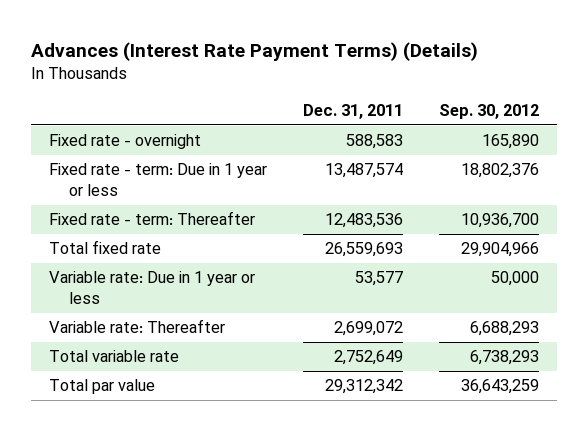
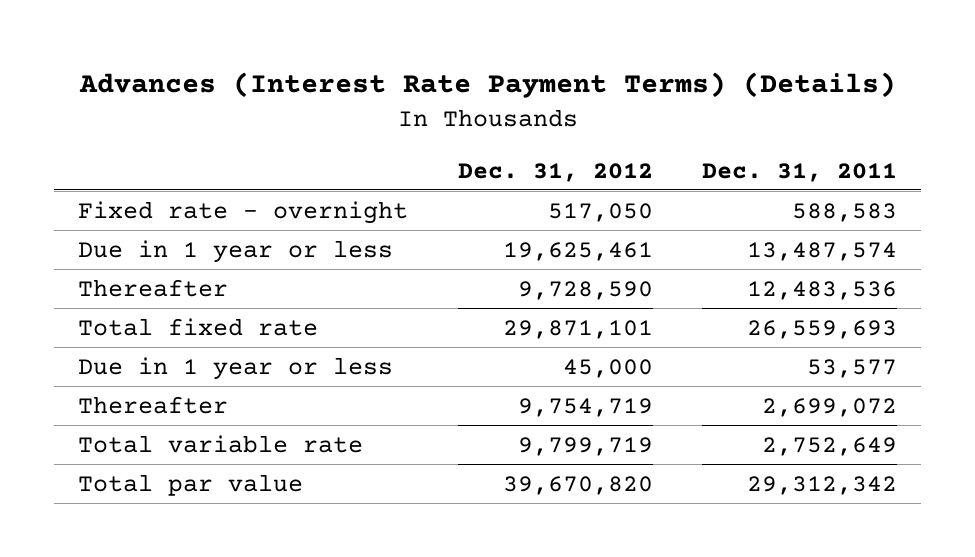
- | Dec. 31, 2011 | Sep. 30, 2012
+ | Dec. 31, 2012 | Dec. 31, 2011
- Fixed rate - term: Due in 1 year or less | 13,487,574 | 18,802,376
- Fixed rate - term: Thereafter | 12,483,536 | 10,936,700
+ Due in 1 year or less | 19,625,461 | 13,487,574
+ Thereafter | 9,728,590 | 12,483,536
- Variable rate: Due in 1 year or less | 53,577 | 50,000
- Variable rate: Thereafter | 2,699,072 | 6,688,293
+ Due in 1 year or less | 45,000 | 53,577
+ Thereafter | 9,754,719 | 2,699,072

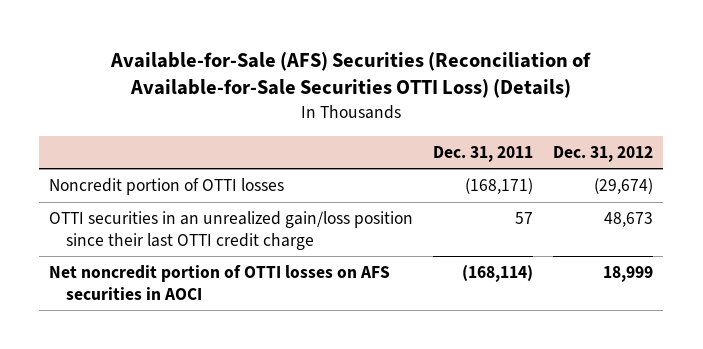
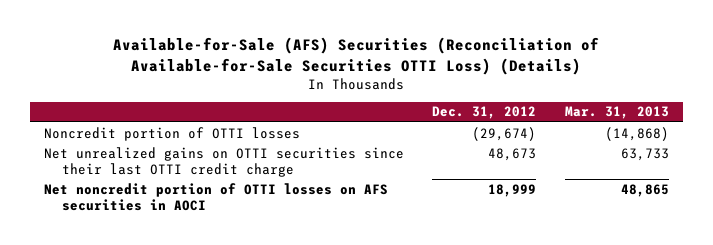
- | Dec. 31, 2011 | Dec. 31, 2012
+ | Dec. 31, 2012 | Mar. 31, 2013
- OTTI securities in an unrealized gain/loss position since their last OTTI credit charge | 57 | 48,673
+ Net unrealized gains on OTTI securities since their last OTTI credit charge | 48,673 | 63,733

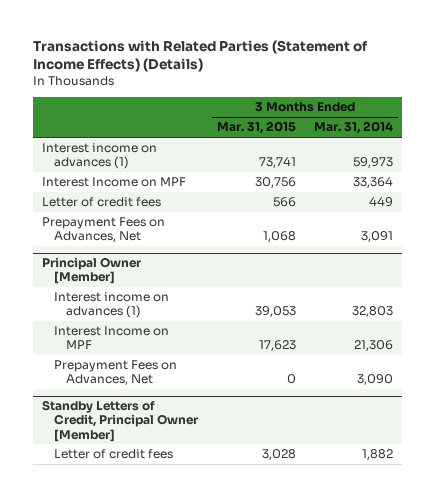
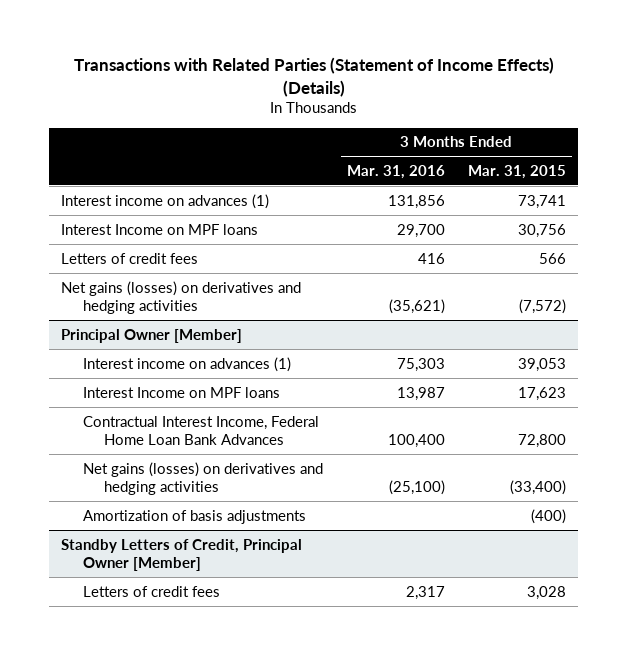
- | 3 Months Ended Mar. 31, 2015 | 3 Months Ended Mar. 31, 2014
+ | 3 Months Ended Mar. 31, 2016 | 3 Months Ended Mar. 31, 2015
- Interest Income on MPF | 30,756 | 33,364
- Letter of credit fees | 566 | 449
- Prepayment Fees on Advances, Net | 1,068 | 3,091
+ Interest Income on MPF loans | 29,700 | 30,756
+ Letters of credit fees | 416 | 566
+ Net gains (losses) on derivatives and hedging activities | (35,621) | (7,572)
@ Principal Owner [Member]
- Interest Income on MPF | 17,623 | 21,306
- Prepayment Fees on Advances, Net | 0 | 3,090
+ Interest Income on MPF loans | 13,987 | 17,623
+ Contractual Interest Income, Federal Home Loan Bank Advances | 100,400 | 72,800
+ Net gains (losses) on derivatives and hedging activities | (25,100) | (33,400)
+ Amortization of basis adjustments | | (400)
@ Standby Letters of Credit, Principal Owner [Member]
- Letter of credit fees | 3,028 | 1,882
+ Letters of credit fees | 2,317 | 3,028

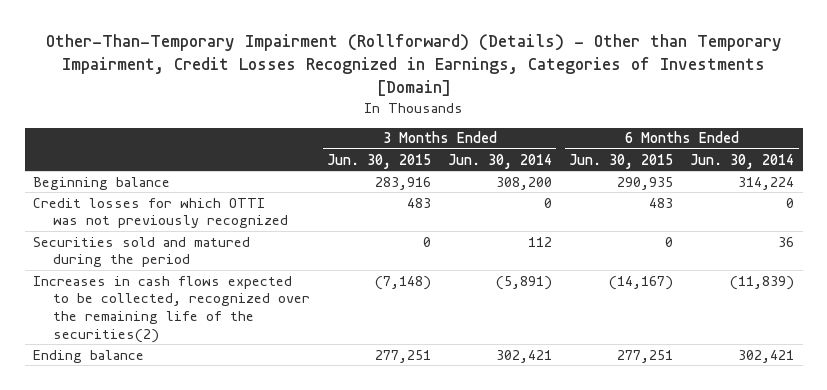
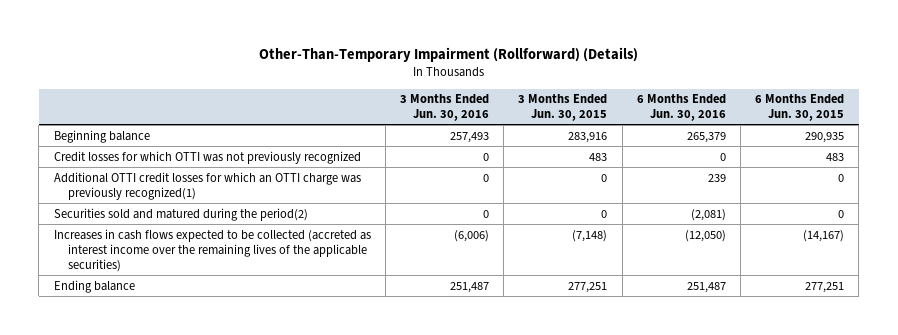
- Other-Than-Temporary Impairment (Rollforward) (Details) - Other than Temporary Impairment, Credit Losses Recognized in Earnings, Categories of Investments [Domain]
+ Other-Than-Temporary Impairment (Rollforward) (Details)
- | 3 Months Ended Jun. 30, 2015 | 3 Months Ended Jun. 30, 2014 | 6 Months Ended Jun. 30, 2015 | 6 Months Ended Jun. 30, 2014
+ | 3 Months Ended Jun. 30, 2016 | 3 Months Ended Jun. 30, 2015 | 6 Months Ended Jun. 30, 2016 | 6 Months Ended Jun. 30, 2015
- Securities sold and matured during the period | 0 | 112 | 0 | 36
- Increases in cash flows expected to be collected, recognized over the remaining life of the securities(2) | (7,148) | (5,891) | (14,167) | (11,839)
+ Additional OTTI credit losses for which an OTTI charge was previously recognized(1) | 0 | 0 | 239 | 0
+ Securities sold and matured during the period(2) | 0 | 0 | (2,081) | 0
+ Increases in cash flows expected to be collected (accreted as interest income over the remaining lives of the applicable securities) | (6,006) | (7,148) | (12,050) | (14,167)

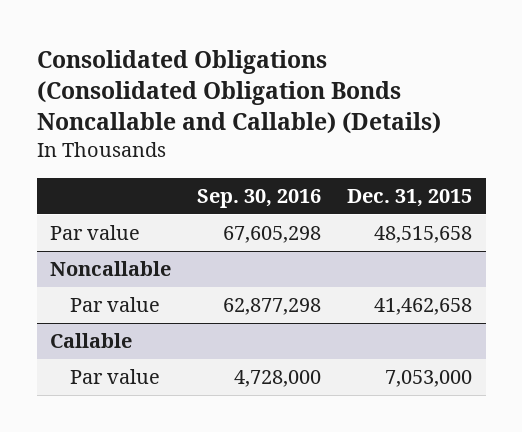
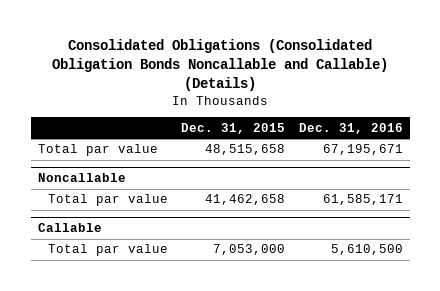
- | Sep. 30, 2016 | Dec. 31, 2015
+ | Dec. 31, 2015 | Dec. 31, 2016
- Par value | 67,605,298 | 48,515,658
+ Total par value | 48,515,658 | 67,195,671
@ Noncallable
- Par value | 62,877,298 | 41,462,658
+ Total par value | 41,462,658 | 61,585,171
@ Callable
- Par value | 4,728,000 | 7,053,000
+ Total par value | 7,053,000 | 5,610,500

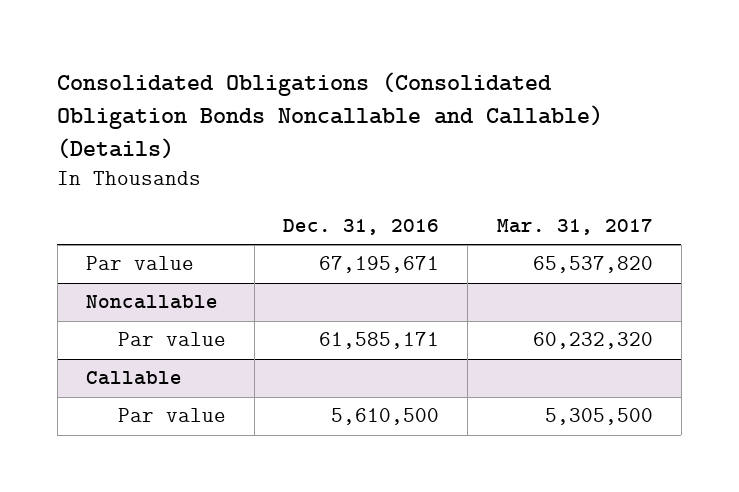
- | Dec. 31, 2015 | Dec. 31, 2016
+ | Dec. 31, 2016 | Mar. 31, 2017
- Total par value | 48,515,658 | 67,195,671
+ Par value | 67,195,671 | 65,537,820
@ Noncallable
- Total par value | 41,462,658 | 61,585,171
+ Par value | 61,585,171 | 60,232,320
@ Callable
- Total par value | 7,053,000 | 5,610,500
+ Par value | 5,610,500 | 5,305,500

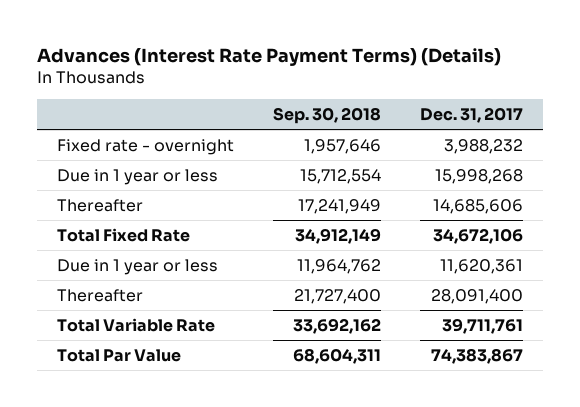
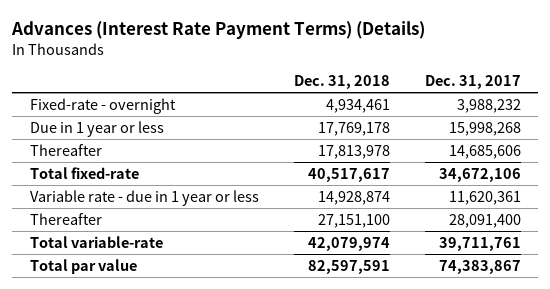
- | Sep. 30, 2018 | Dec. 31, 2017
+ | Dec. 31, 2018 | Dec. 31, 2017
- Fixed rate - overnight | 1,957,646 | 3,988,232
+ Fixed-rate - overnight | 4,934,461 | 3,988,232
- Total Fixed Rate | 34,912,149 | 34,672,106
- Due in 1 year or less | 11,964,762 | 11,620,361
+ Total fixed-rate | 40,517,617 | 34,672,106
+ Variable rate - due in 1 year or less | 14,928,874 | 11,620,361
- Total Variable Rate | 33,692,162 | 39,711,761
- Total Par Value | 68,604,311 | 74,383,867
+ Total variable-rate | 42,079,974 | 39,711,761
+ Total par value | 82,597,591 | 74,383,867

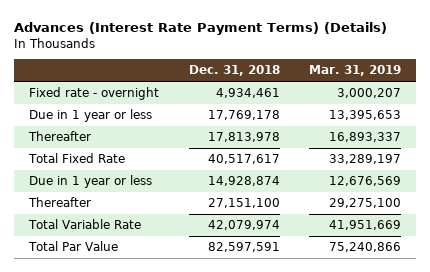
- | Dec. 31, 2018 | Dec. 31, 2017
+ | Dec. 31, 2018 | Mar. 31, 2019
- Fixed-rate - overnight | 4,934,461 | 3,988,232
+ Fixed rate - overnight | 4,934,461 | 3,000,207
- Total fixed-rate | 40,517,617 | 34,672,106
- Variable rate - due in 1 year or less | 14,928,874 | 11,620,361
+ Total Fixed Rate | 40,517,617 | 33,289,197
+ Due in 1 year or less | 14,928,874 | 12,676,569
- Total variable-rate | 42,079,974 | 39,711,761
- Total par value | 82,597,591 | 74,383,867
+ Total Variable Rate | 42,079,974 | 41,951,669
+ Total Par Value | 82,597,591 | 75,240,866

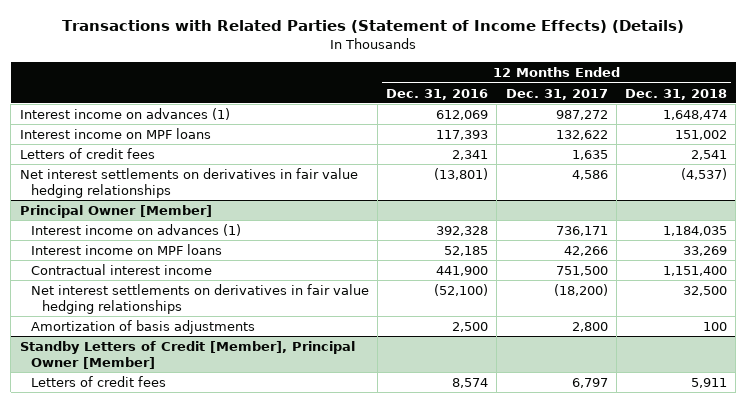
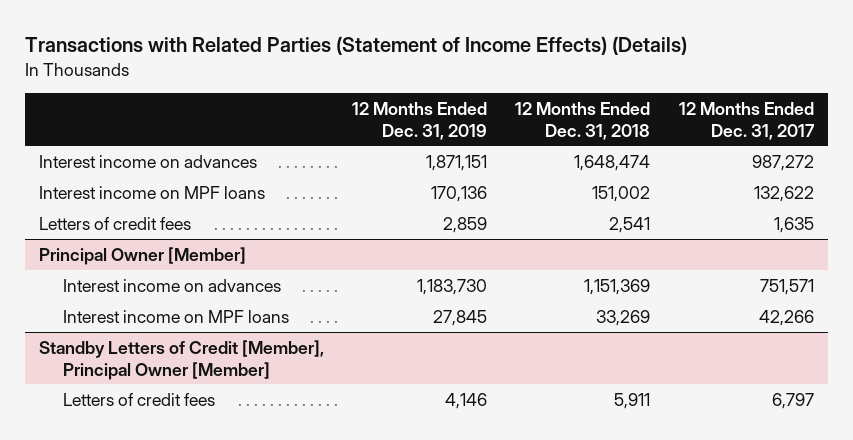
- | 12 Months Ended Dec. 31, 2016 | 12 Months Ended Dec. 31, 2017 | 12 Months Ended Dec. 31, 2018
+ | 12 Months Ended Dec. 31, 2019 | 12 Months Ended Dec. 31, 2018 | 12 Months Ended Dec. 31, 2017
- Interest income on advances (1) | 612,069 | 987,272 | 1,648,474
+ Interest income on advances | 1,871,151 | 1,648,474 | 987,272
- Net interest settlements on derivatives in fair value hedging relationships | (13,801) | 4,586 | (4,537)
@ Principal Owner [Member]
- Interest income on advances (1) | 392,328 | 736,171 | 1,184,035
+ Interest income on advances | 1,183,730 | 1,151,369 | 751,571
- Contractual interest income | 441,900 | 751,500 | 1,151,400
- Net interest settlements on derivatives in fair value hedging relationships | (52,100) | (18,200) | 32,500
- Amortization of basis adjustments | 2,500 | 2,800 | 100

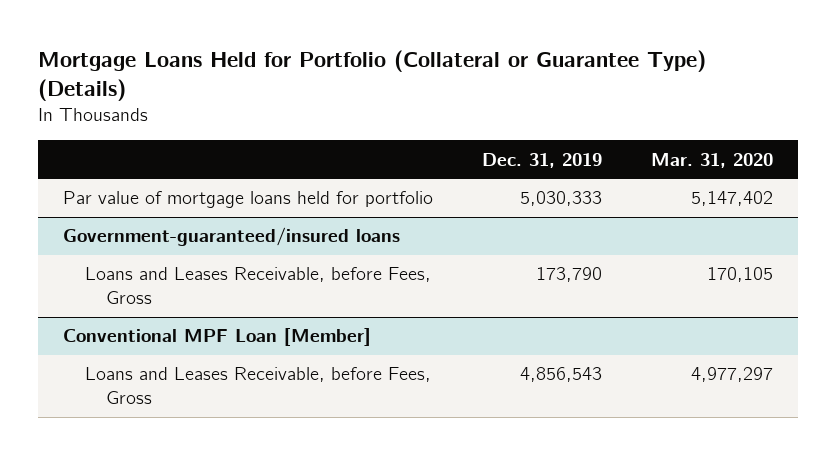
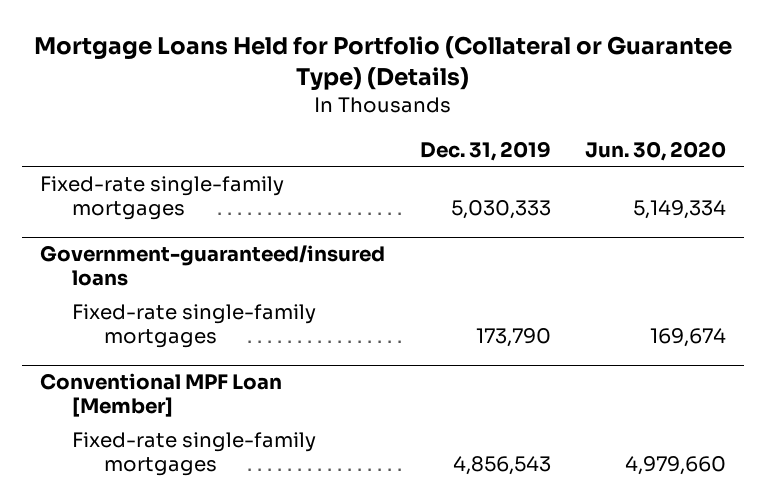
- | Dec. 31, 2019 | Mar. 31, 2020
+ | Dec. 31, 2019 | Jun. 30, 2020
- Par value of mortgage loans held for portfolio | 5,030,333 | 5,147,402
+ Fixed-rate single-family mortgages | 5,030,333 | 5,149,334
@ Government-guaranteed/insured loans
- Loans and Leases Receivable, before Fees, Gross | 173,790 | 170,105
+ Fixed-rate single-family mortgages | 173,790 | 169,674
@ Conventional MPF Loan [Member]
- Loans and Leases Receivable, before Fees, Gross | 4,856,543 | 4,977,297
+ Fixed-rate single-family mortgages | 4,856,543 | 4,979,660

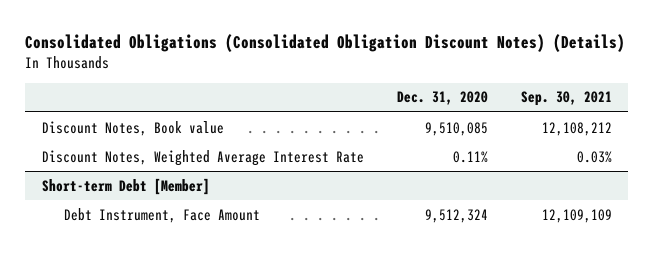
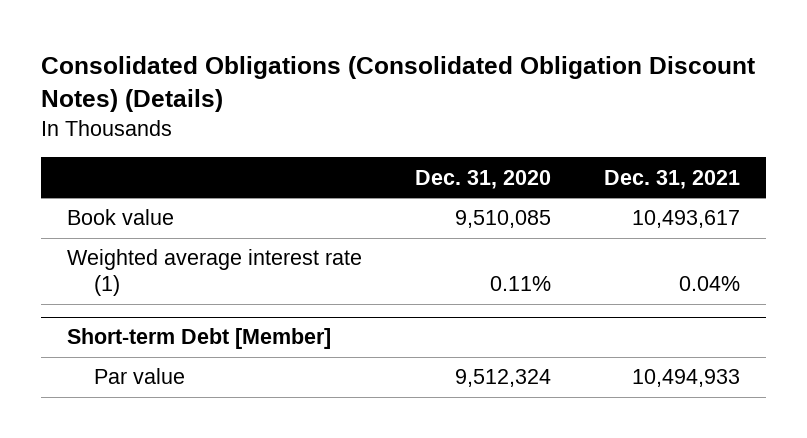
- | Dec. 31, 2020 | Sep. 30, 2021
+ | Dec. 31, 2020 | Dec. 31, 2021
- Discount Notes, Book value | 9,510,085 | 12,108,212
- Discount Notes, Weighted Average Interest Rate | 0.11% | 0.03%
+ Book value | 9,510,085 | 10,493,617
+ Weighted average interest rate (1) | 0.11% | 0.04%
@ Short-term Debt [Member]
- Debt Instrument, Face Amount | 9,512,324 | 12,109,109
+ Par value | 9,512,324 | 10,494,933

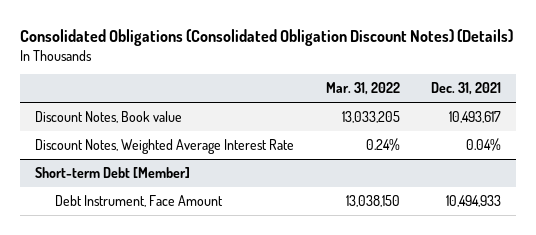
- | Dec. 31, 2020 | Dec. 31, 2021
+ | Mar. 31, 2022 | Dec. 31, 2021
- Book value | 9,510,085 | 10,493,617
- Weighted average interest rate (1) | 0.11% | 0.04%
+ Discount Notes, Book value | 13,033,205 | 10,493,617
+ Discount Notes, Weighted Average Interest Rate | 0.24% | 0.04%
@ Short-term Debt [Member]
- Par value | 9,512,324 | 10,494,933
+ Debt Instrument, Face Amount | 13,038,150 | 10,494,933

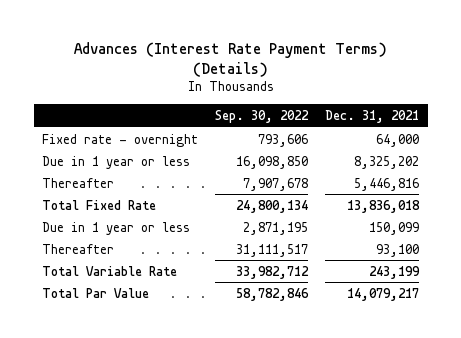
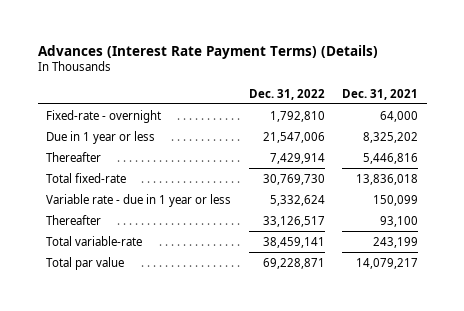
- | Sep. 30, 2022 | Dec. 31, 2021
+ | Dec. 31, 2022 | Dec. 31, 2021
- Fixed rate - overnight | 793,606 | 64,000
+ Fixed-rate - overnight | 1,792,810 | 64,000
- Total Fixed Rate | 24,800,134 | 13,836,018
- Due in 1 year or less | 2,871,195 | 150,099
+ Total fixed-rate | 30,769,730 | 13,836,018
+ Variable rate - due in 1 year or less | 5,332,624 | 150,099
- Total Variable Rate | 33,982,712 | 243,199
- Total Par Value | 58,782,846 | 14,079,217
+ Total variable-rate | 38,459,141 | 243,199
+ Total par value | 69,228,871 | 14,079,217

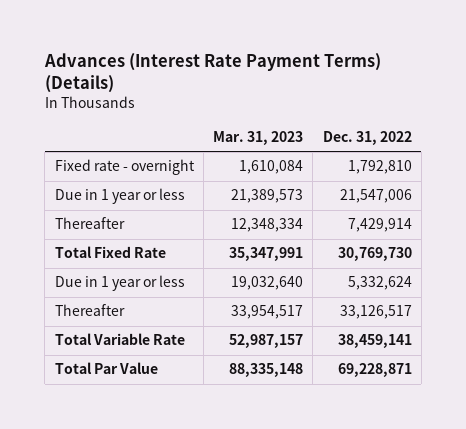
- | Dec. 31, 2022 | Dec. 31, 2021
+ | Mar. 31, 2023 | Dec. 31, 2022
- Fixed-rate - overnight | 1,792,810 | 64,000
+ Fixed rate - overnight | 1,610,084 | 1,792,810
- Total fixed-rate | 30,769,730 | 13,836,018
- Variable rate - due in 1 year or less | 5,332,624 | 150,099
+ Total Fixed Rate | 35,347,991 | 30,769,730
+ Due in 1 year or less | 19,032,640 | 5,332,624
- Total variable-rate | 38,459,141 | 243,199
- Total par value | 69,228,871 | 14,079,217
+ Total Variable Rate | 52,987,157 | 38,459,141
+ Total Par Value | 88,335,148 | 69,228,871

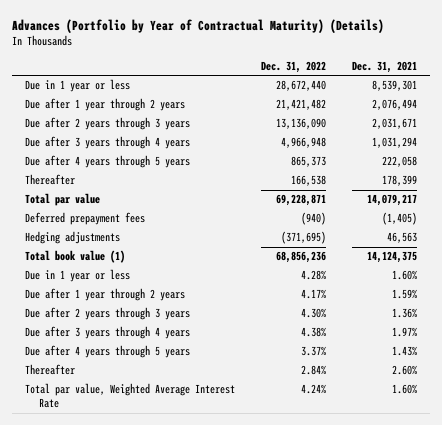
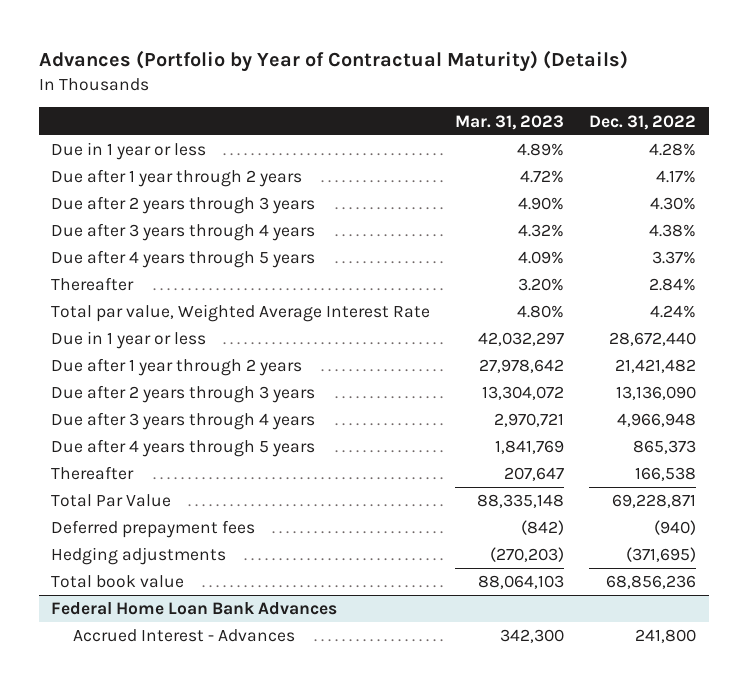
- | Dec. 31, 2022 | Dec. 31, 2021
+ | Mar. 31, 2023 | Dec. 31, 2022
moved up: Due in 1 year or less | 4.89% | 4.28%
moved up: Due after 1 year through 2 years | 4.72% | 4.17%
moved up: Due after 2 years through 3 years | 4.90% | 4.30%
moved up: Due after 3 years through 4 years | 4.32% | 4.38%
moved up: Due after 4 years through 5 years | 4.09% | 3.37%
moved up: Thereafter | 3.20% | 2.84%
moved up: Total par value, Weighted Average Interest Rate | 4.80% | 4.24%
- Total par value | 69,228,871 | 14,079,217
+ Total Par Value | 88,335,148 | 69,228,871
- Total book value (1) | 68,856,236 | 14,124,375
+ Total book value | 88,064,103 | 68,856,236
+ Federal Home Loan Bank Advances
+ Accrued Interest - Advances | 342,300 | 241,800

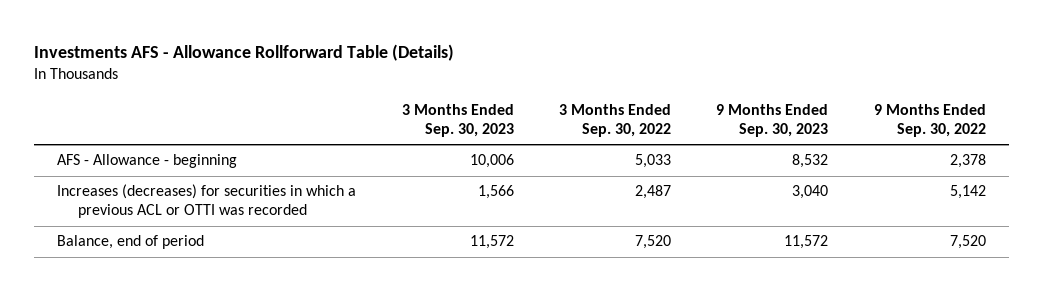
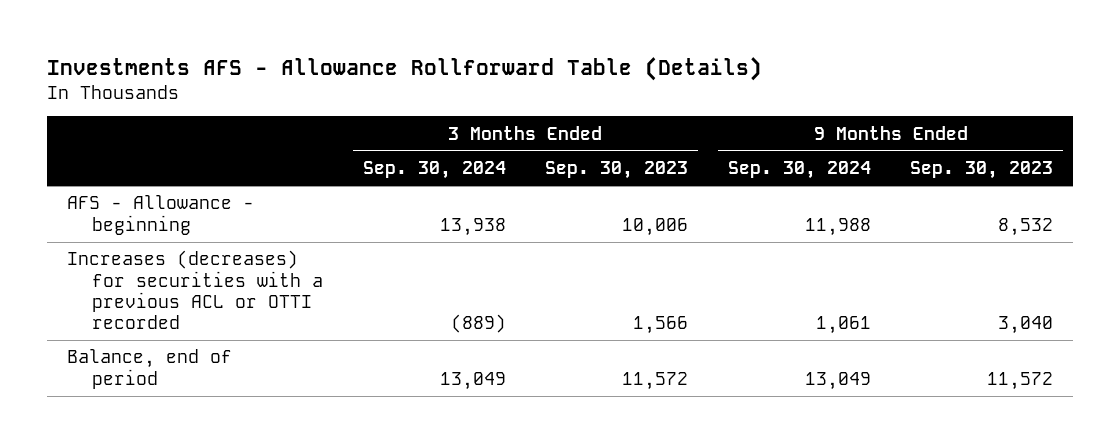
- | 3 Months Ended Sep. 30, 2023 | 3 Months Ended Sep. 30, 2022 | 9 Months Ended Sep. 30, 2023 | 9 Months Ended Sep. 30, 2022
+ | 3 Months Ended Sep. 30, 2024 | 3 Months Ended Sep. 30, 2023 | 9 Months Ended Sep. 30, 2024 | 9 Months Ended Sep. 30, 2023
- Increases (decreases) for securities in which a previous ACL or OTTI was recorded | 1,566 | 2,487 | 3,040 | 5,142
+ Increases (decreases) for securities with a previous ACL or OTTI recorded | (889) | 1,566 | 1,061 | 3,040

